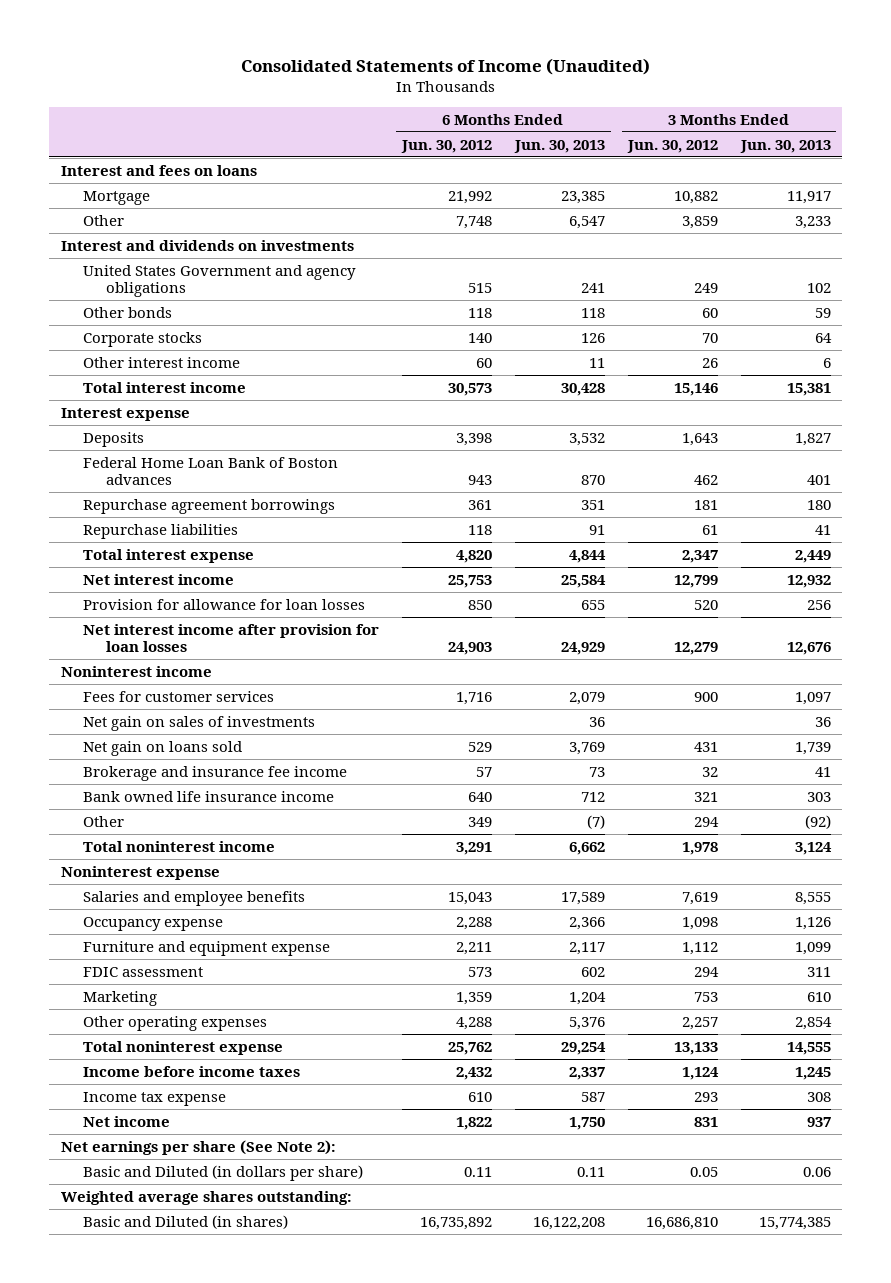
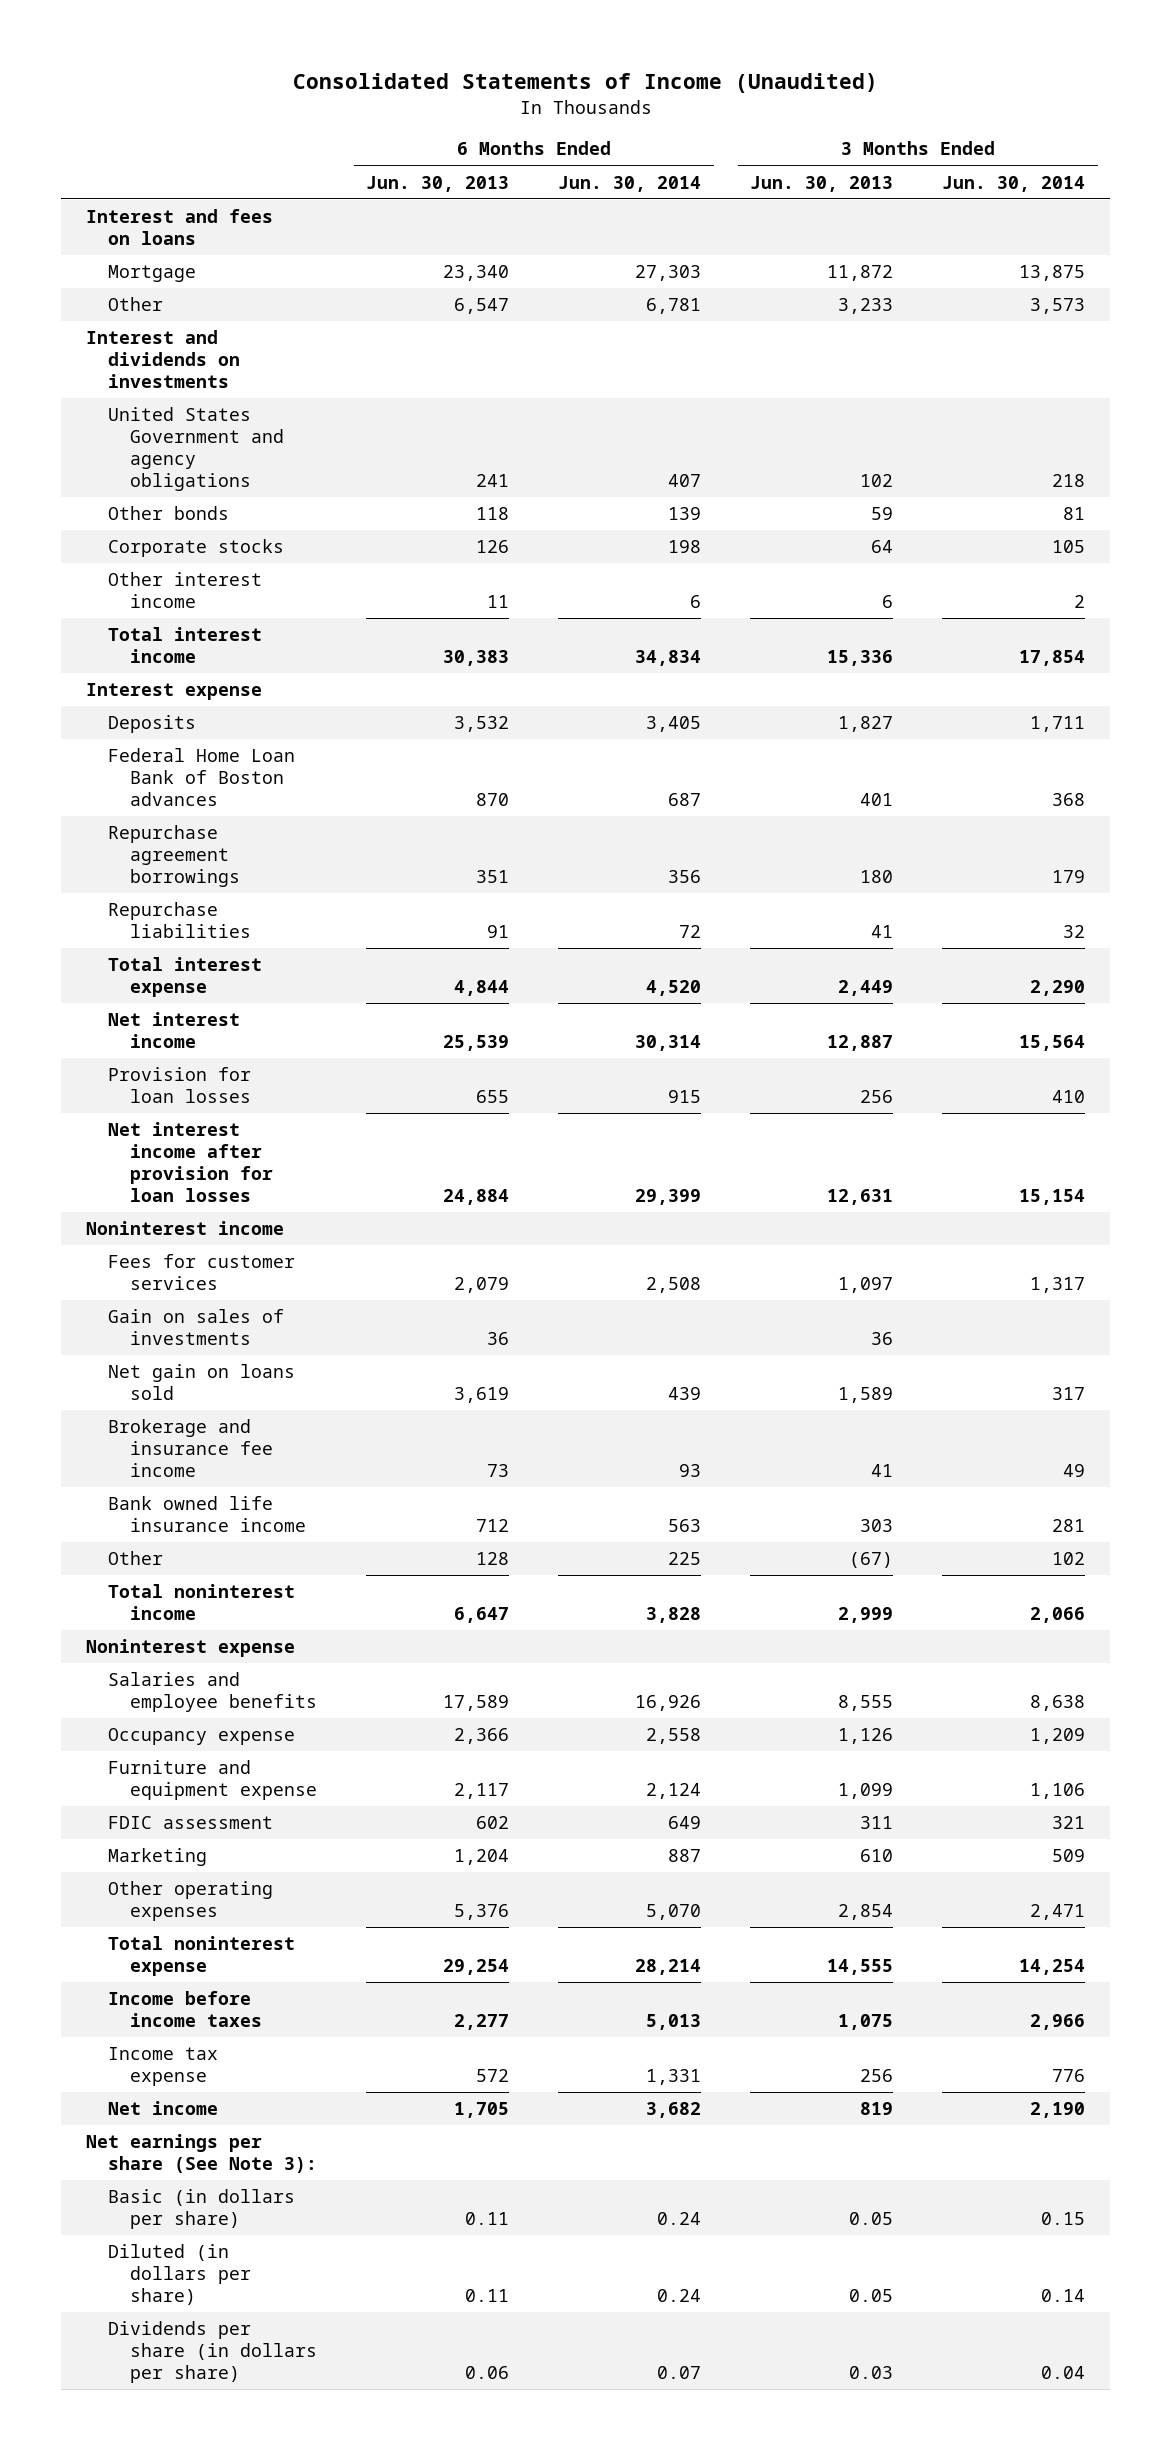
- | 6 Months Ended Jun. 30, 2012 | 6 Months Ended Jun. 30, 2013 | 3 Months Ended Jun. 30, 2012 | 3 Months Ended Jun. 30, 2013
+ | 6 Months Ended Jun. 30, 2013 | 6 Months Ended Jun. 30, 2014 | 3 Months Ended Jun. 30, 2013 | 3 Months Ended Jun. 30, 2014
- Mortgage | 21,992 | 23,385 | 10,882 | 11,917
+ Mortgage | 23,340 | 27,303 | 11,872 | 13,875
- Total interest income | 30,573 | 30,428 | 15,146 | 15,381
+ Total interest income | 30,383 | 34,834 | 15,336 | 17,854
- Net interest income | 25,753 | 25,584 | 12,799 | 12,932
- Provision for allowance for loan losses | 850 | 655 | 520 | 256
- Net interest income after provision for loan losses | 24,903 | 24,929 | 12,279 | 12,676
+ Net interest income | 25,539 | 30,314 | 12,887 | 15,564
+ Provision for loan losses | 655 | 915 | 256 | 410
+ Net interest income after provision for loan losses | 24,884 | 29,399 | 12,631 | 15,154
- Net gain on sales of investments | | 36 | | 36
- Net gain on loans sold | 529 | 3,769 | 431 | 1,739
+ Gain on sales of investments | 36 | | 36 |
+ Net gain on loans sold | 3,619 | 439 | 1,589 | 317
- Other | 349 | (7) | 294 | (92)
- Total noninterest income | 3,291 | 6,662 | 1,978 | 3,124
+ Other | 128 | 225 | (67) | 102
+ Total noninterest income | 6,647 | 3,828 | 2,999 | 2,066
- Income before income taxes | 2,432 | 2,337 | 1,124 | 1,245
- Income tax expense | 610 | 587 | 293 | 308
- Net income | 1,822 | 1,750 | 831 | 937
- Net earnings per share (See Note 2):
- Basic and Diluted (in dollars per share) | 0.11 | 0.11 | 0.05 | 0.06
- Weighted average shares outstanding:
- Basic and Diluted (in shares) | 16,735,892 | 16,122,208 | 16,686,810 | 15,774,385
+ Income before income taxes | 2,277 | 5,013 | 1,075 | 2,966
+ Income tax expense | 572 | 1,331 | 256 | 776
+ Net income | 1,705 | 3,682 | 819 | 2,190
+ Net earnings per share (See Note 3):
+ Basic (in dollars per share) | 0.11 | 0.24 | 0.05 | 0.15
+ Diluted (in dollars per share) | 0.11 | 0.24 | 0.05 | 0.14
+ Dividends per share (in dollars per share) | 0.06 | 0.07 | 0.03 | 0.04

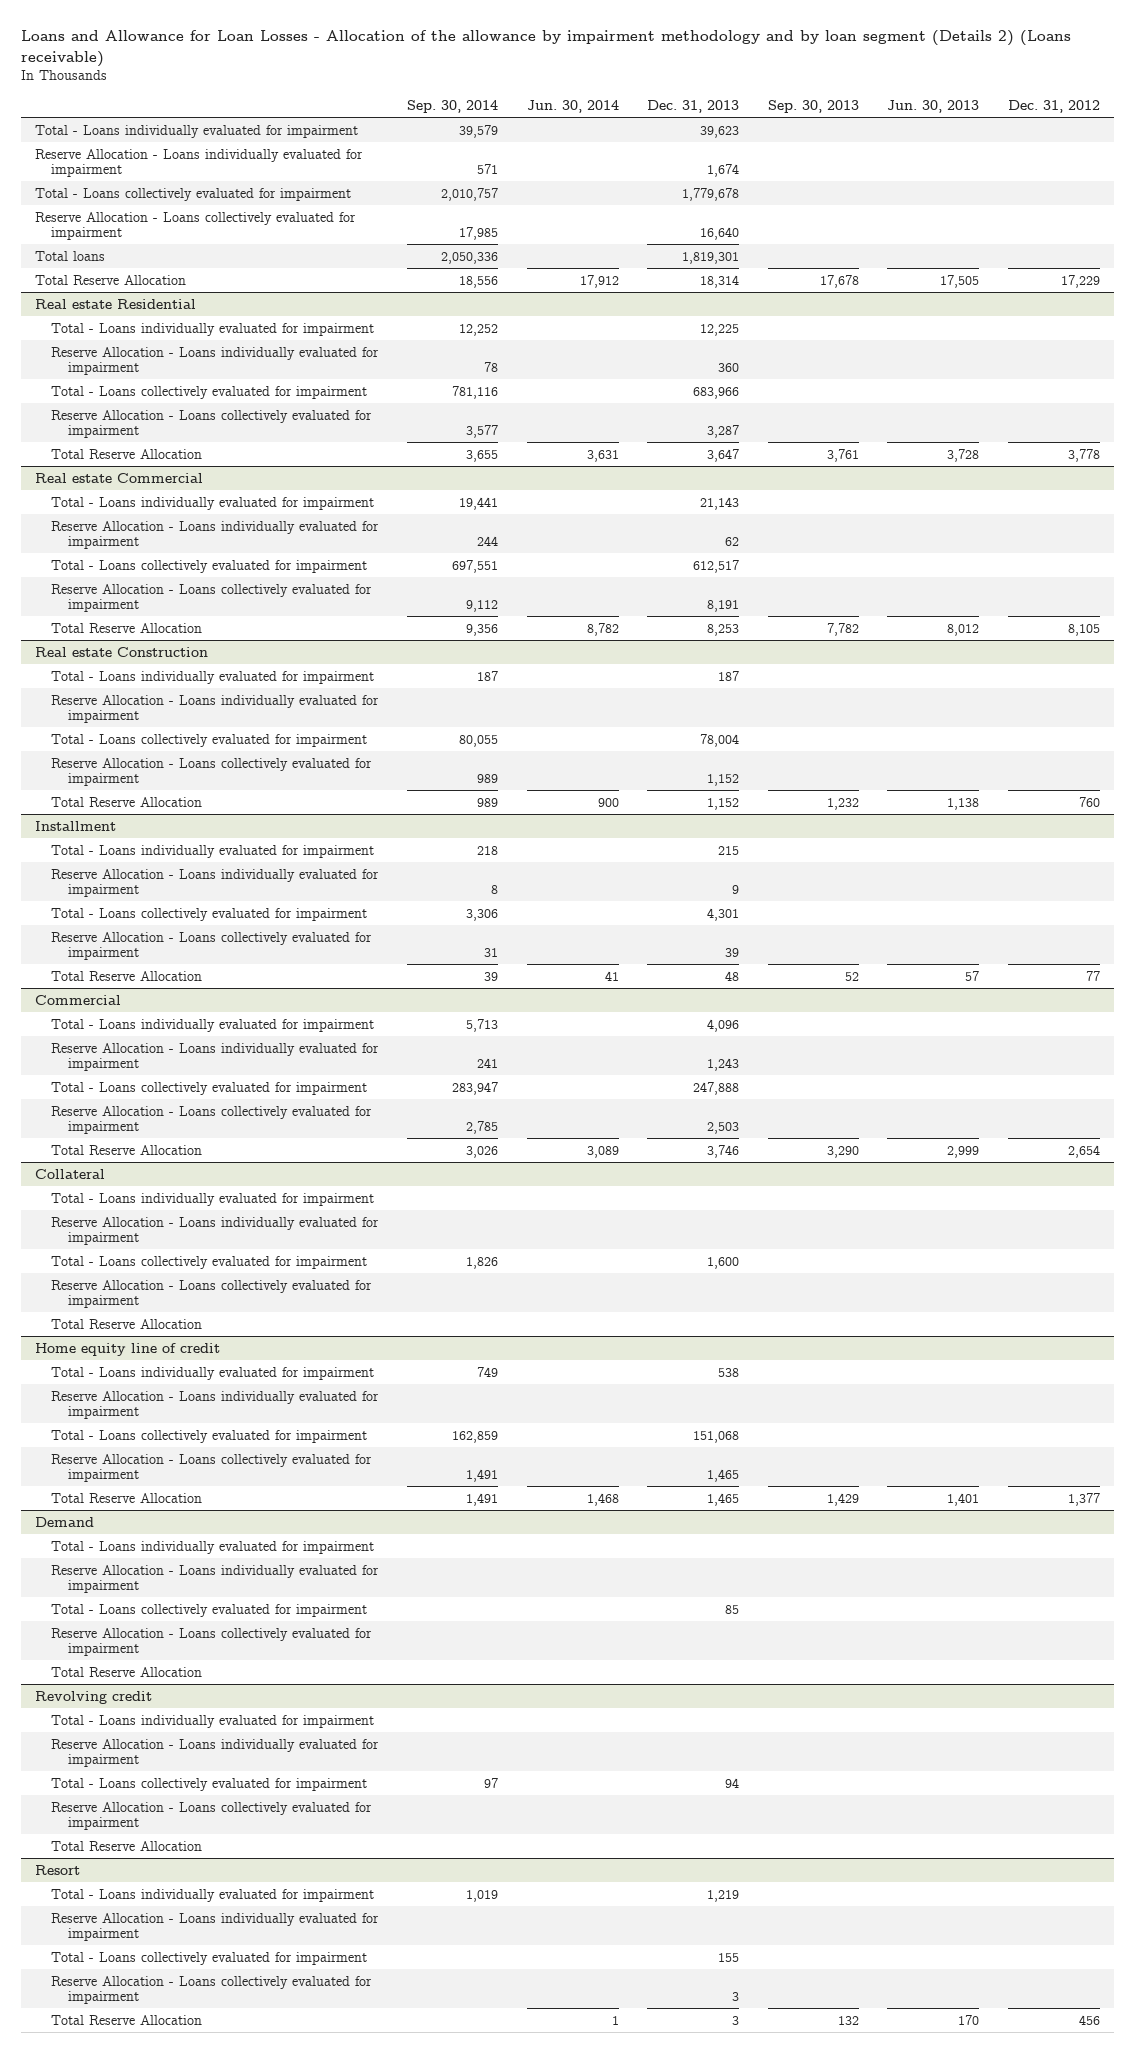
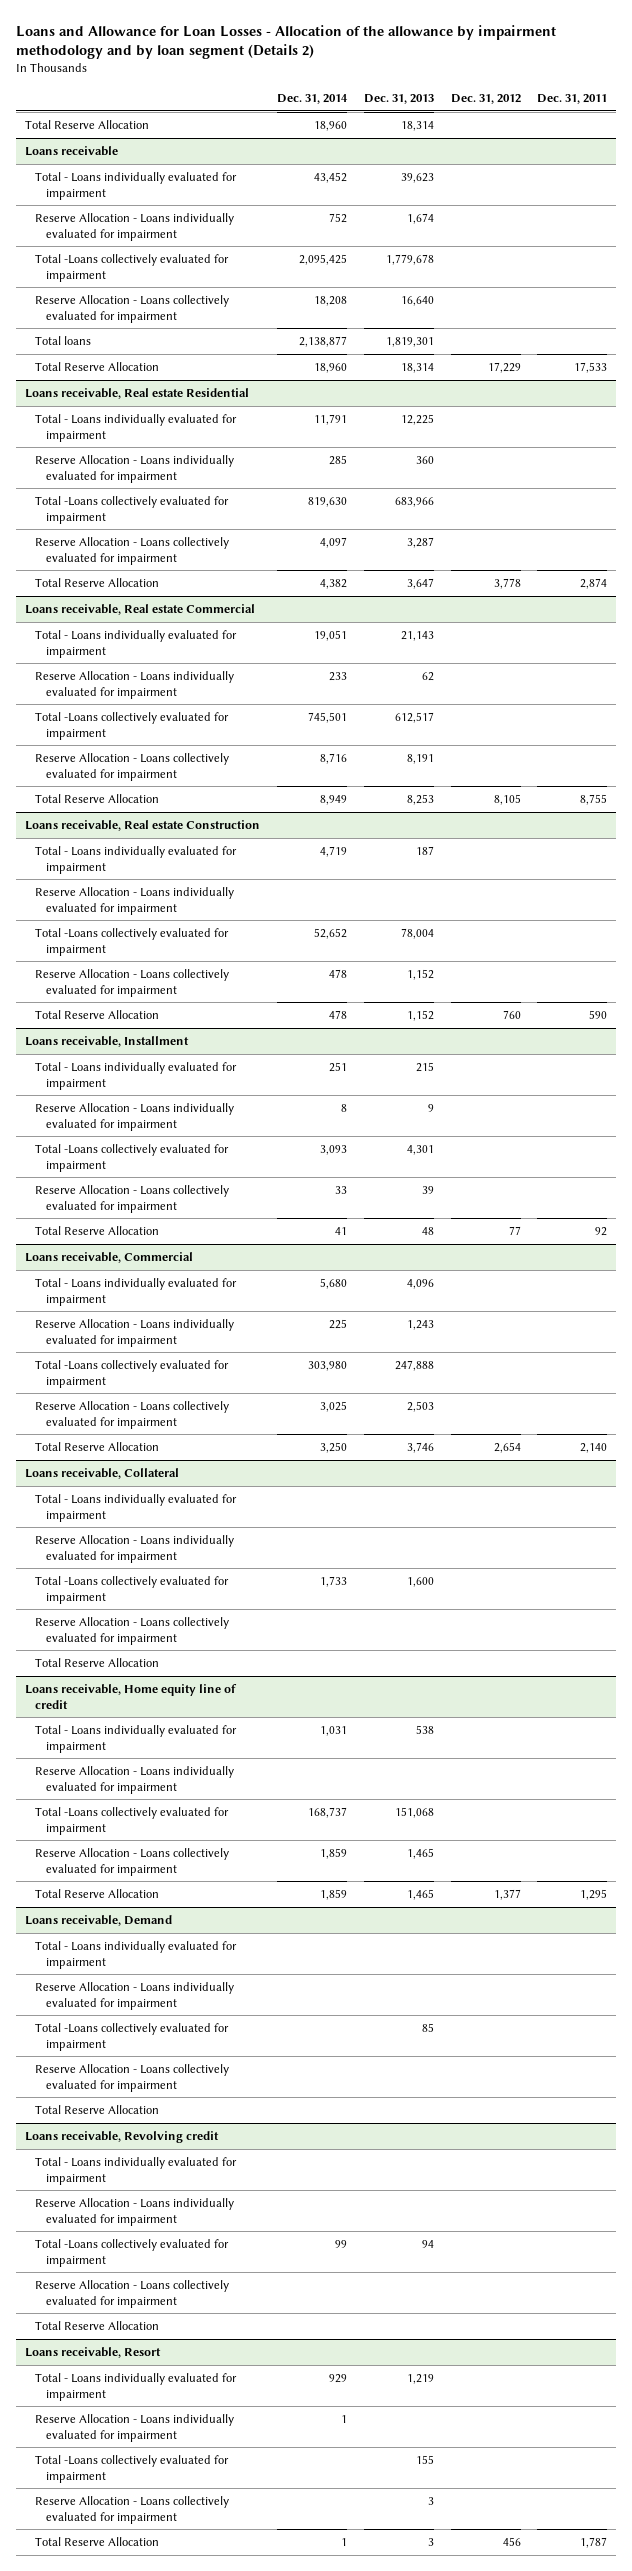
- Loans and Allowance for Loan Losses - Allocation of the allowance by impairment methodology and by loan segment (Details 2) (Loans receivable)
+ Loans and Allowance for Loan Losses - Allocation of the allowance by impairment methodology and by loan segment (Details 2)
- | Sep. 30, 2014 | Jun. 30, 2014 | Dec. 31, 2013 | Sep. 30, 2013 | Jun. 30, 2013 | Dec. 31, 2012
+ | Dec. 31, 2014 | Dec. 31, 2013 | Dec. 31, 2012 | Dec. 31, 2011
+ Total Reserve Allocation | 18,960 | 18,314 | |
+ Loans receivable
- Total - Loans collectively evaluated for impairment | 2,010,757 | | 1,779,678 | | |
+ Total -Loans collectively evaluated for impairment | 2,095,425 | 1,779,678 | |
- Real estate Residential
+ Loans receivable, Real estate Residential
- Total - Loans collectively evaluated for impairment | 781,116 | | 683,966 | | |
+ Total -Loans collectively evaluated for impairment | 819,630 | 683,966 | |
- Real estate Commercial
+ Loans receivable, Real estate Commercial
- Total - Loans collectively evaluated for impairment | 697,551 | | 612,517 | | |
+ Total -Loans collectively evaluated for impairment | 745,501 | 612,517 | |
- Real estate Construction
+ Loans receivable, Real estate Construction
- Total - Loans collectively evaluated for impairment | 80,055 | | 78,004 | | |
+ Total -Loans collectively evaluated for impairment | 52,652 | 78,004 | |
- Installment
+ Loans receivable, Installment
- Total - Loans collectively evaluated for impairment | 3,306 | | 4,301 | | |
+ Total -Loans collectively evaluated for impairment | 3,093 | 4,301 | |
- Commercial
+ Loans receivable, Commercial
- Total - Loans collectively evaluated for impairment | 283,947 | | 247,888 | | |
+ Total -Loans collectively evaluated for impairment | 303,980 | 247,888 | |
- Collateral
+ Loans receivable, Collateral
- Total - Loans collectively evaluated for impairment | 1,826 | | 1,600 | | |
+ Total -Loans collectively evaluated for impairment | 1,733 | 1,600 | |
- Home equity line of credit
+ Loans receivable, Home equity line of credit
- Total - Loans collectively evaluated for impairment | 162,859 | | 151,068 | | |
+ Total -Loans collectively evaluated for impairment | 168,737 | 151,068 | |
- Demand
+ Loans receivable, Demand
- Total - Loans collectively evaluated for impairment | | | 85 | | |
+ Total -Loans collectively evaluated for impairment | | 85 | |
- Revolving credit
+ Loans receivable, Revolving credit
- Total - Loans collectively evaluated for impairment | 97 | | 94 | | |
+ Total -Loans collectively evaluated for impairment | 99 | 94 | |
- Resort
+ Loans receivable, Resort
- Total - Loans collectively evaluated for impairment | | | 155 | | |
+ Total -Loans collectively evaluated for impairment | | 155 | |

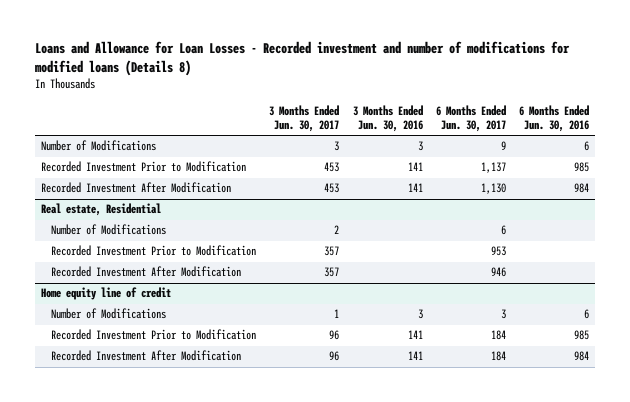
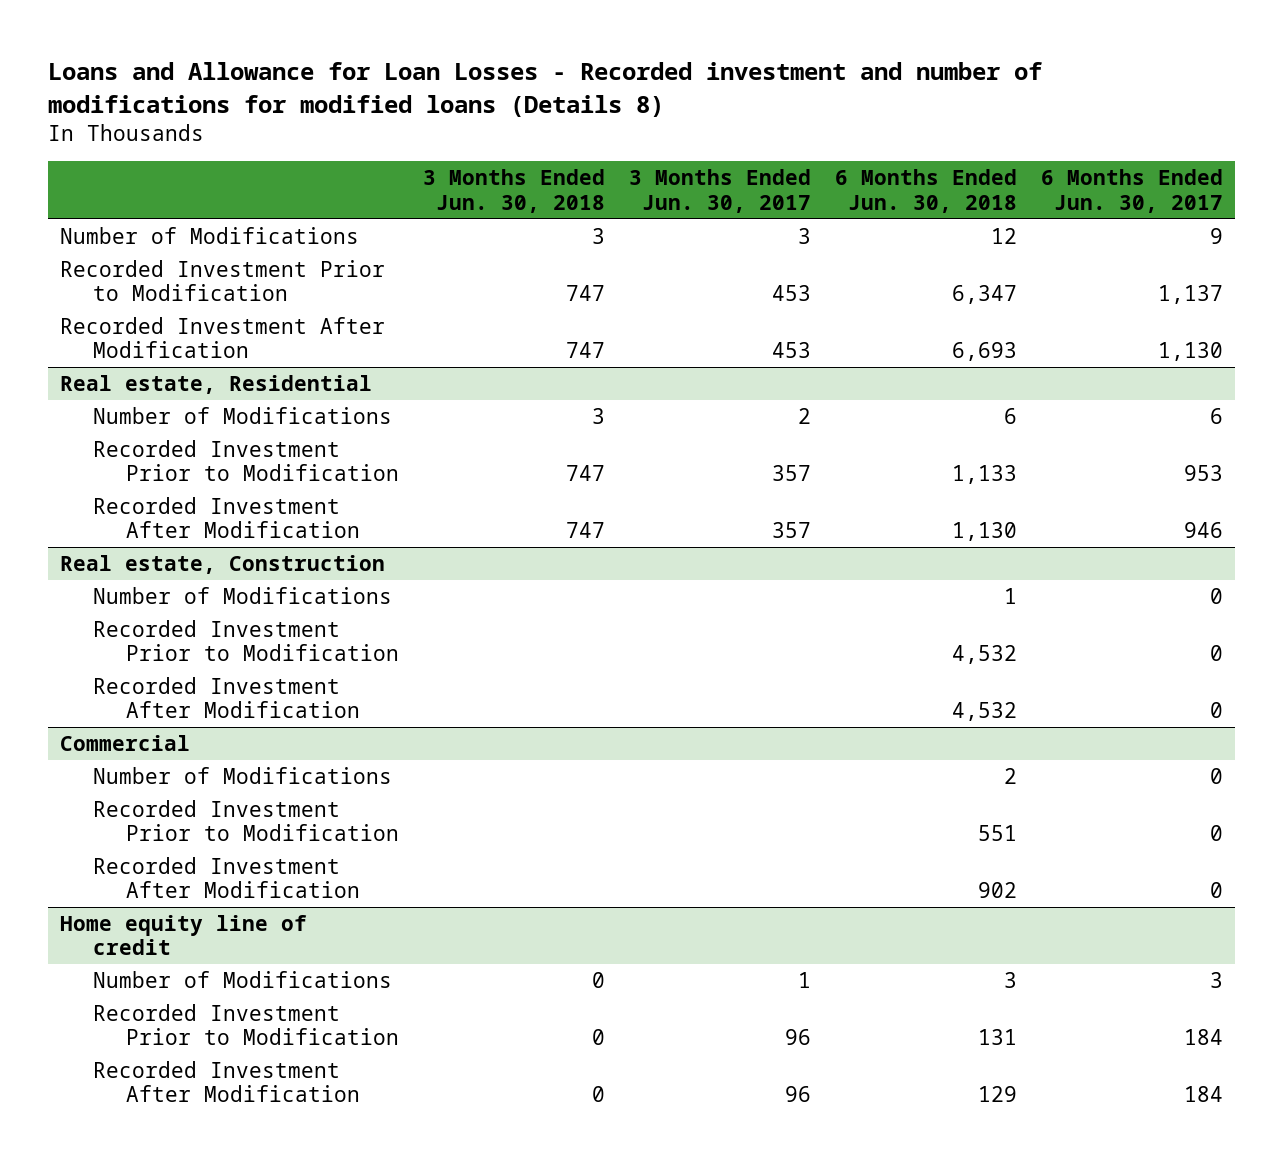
- | 3 Months Ended Jun. 30, 2017 | 3 Months Ended Jun. 30, 2016 | 6 Months Ended Jun. 30, 2017 | 6 Months Ended Jun. 30, 2016
+ | 3 Months Ended Jun. 30, 2018 | 3 Months Ended Jun. 30, 2017 | 6 Months Ended Jun. 30, 2018 | 6 Months Ended Jun. 30, 2017
+ Real estate, Construction
+ Number of Modifications | | | 1 | 0
+ Recorded Investment Prior to Modification | | | 4,532 | 0
+ Recorded Investment After Modification | | | 4,532 | 0
+ Commercial
+ Number of Modifications | | | 2 | 0
+ Recorded Investment Prior to Modification | | | 551 | 0
+ Recorded Investment After Modification | | | 902 | 0

